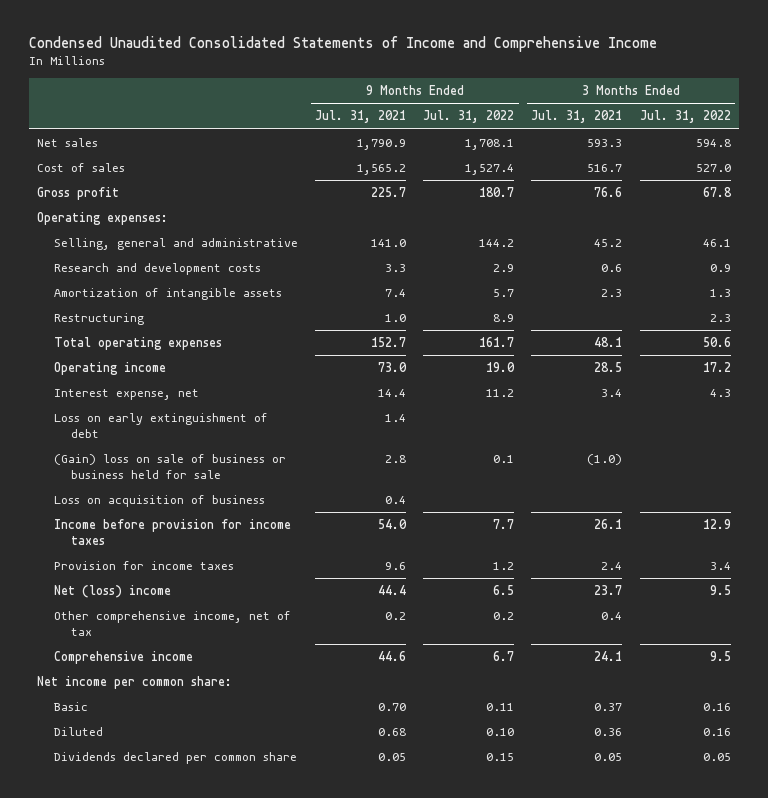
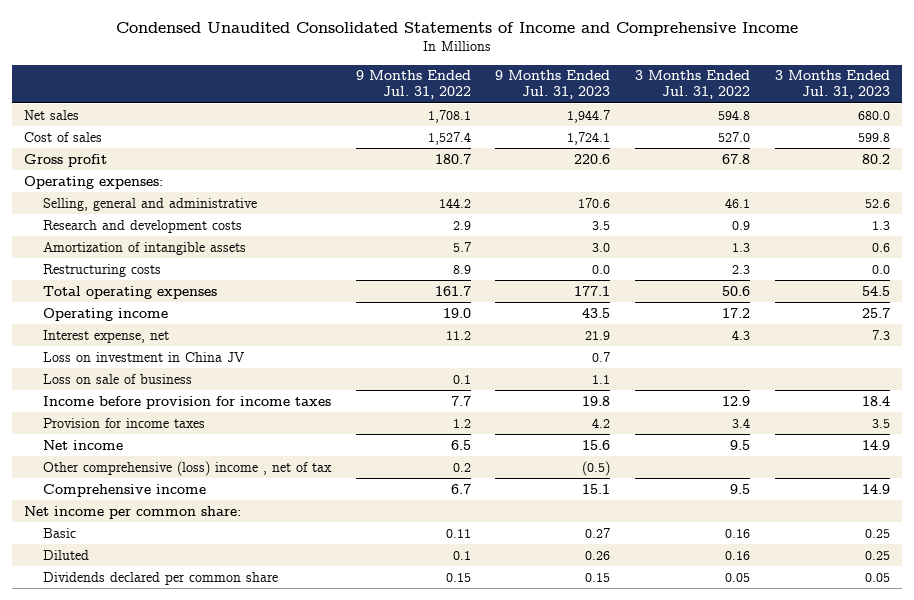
- | 9 Months Ended Jul. 31, 2021 | 9 Months Ended Jul. 31, 2022 | 3 Months Ended Jul. 31, 2021 | 3 Months Ended Jul. 31, 2022
+ | 9 Months Ended Jul. 31, 2022 | 9 Months Ended Jul. 31, 2023 | 3 Months Ended Jul. 31, 2022 | 3 Months Ended Jul. 31, 2023
- Restructuring | 1.0 | 8.9 | | 2.3
+ Restructuring costs | 8.9 | 0.0 | 2.3 | 0.0
- Loss on early extinguishment of debt | 1.4 | | |
- (Gain) loss on sale of business or business held for sale | 2.8 | 0.1 | (1.0) |
- Loss on acquisition of business | 0.4 | | |
+ Loss on investment in China JV | | 0.7 | |
+ Loss on sale of business | 0.1 | 1.1 | |
- Net (loss) income | 44.4 | 6.5 | 23.7 | 9.5
- Other comprehensive income, net of tax | 0.2 | 0.2 | 0.4 |
+ Net income | 6.5 | 15.6 | 9.5 | 14.9
+ Other comprehensive (loss) income , net of tax | 0.2 | (0.5) | |
- Diluted | 0.68 | 0.10 | 0.36 | 0.16
+ Diluted | 0.1 | 0.26 | 0.16 | 0.25

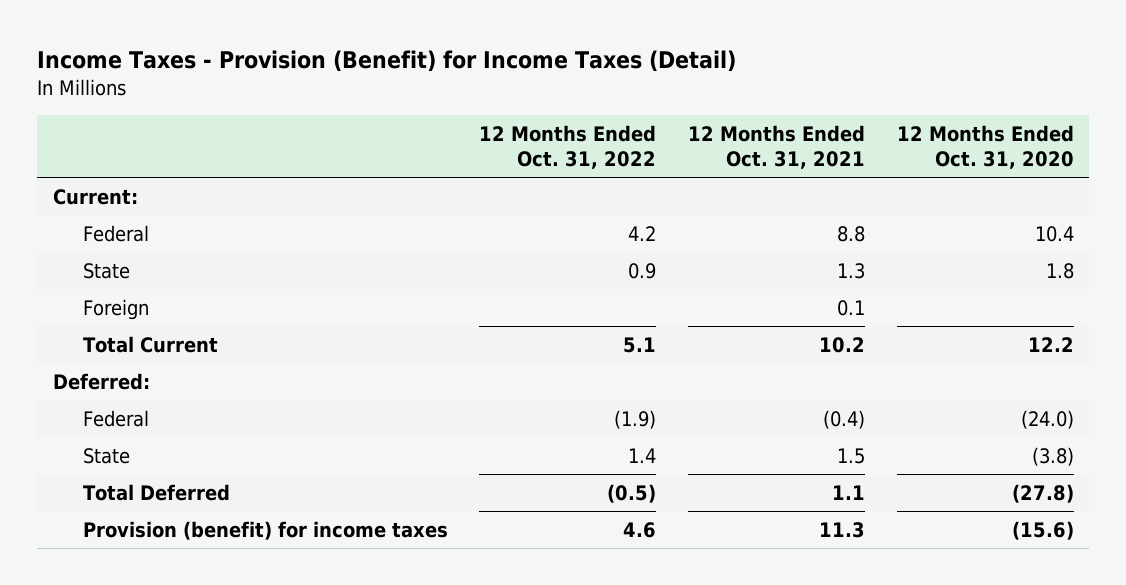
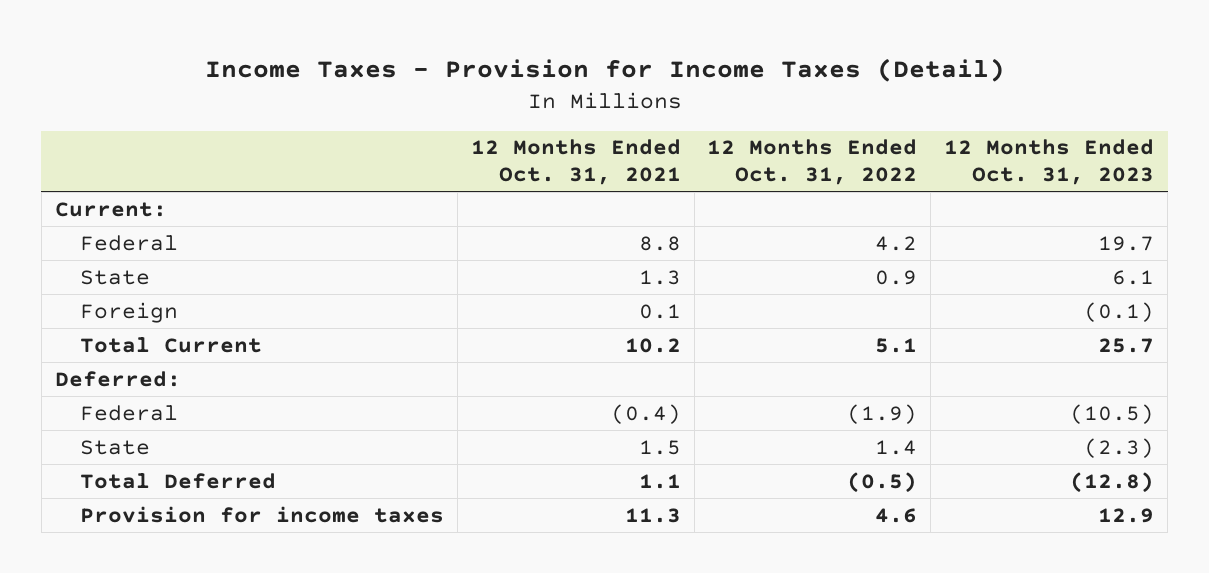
- Income Taxes - Provision (Benefit) for Income Taxes (Detail)
+ Income Taxes - Provision for Income Taxes (Detail)
- | 12 Months Ended Oct. 31, 2022 | 12 Months Ended Oct. 31, 2021 | 12 Months Ended Oct. 31, 2020
+ | 12 Months Ended Oct. 31, 2021 | 12 Months Ended Oct. 31, 2022 | 12 Months Ended Oct. 31, 2023
- Provision (benefit) for income taxes | 4.6 | 11.3 | (15.6)
+ Provision for income taxes | 11.3 | 4.6 | 12.9

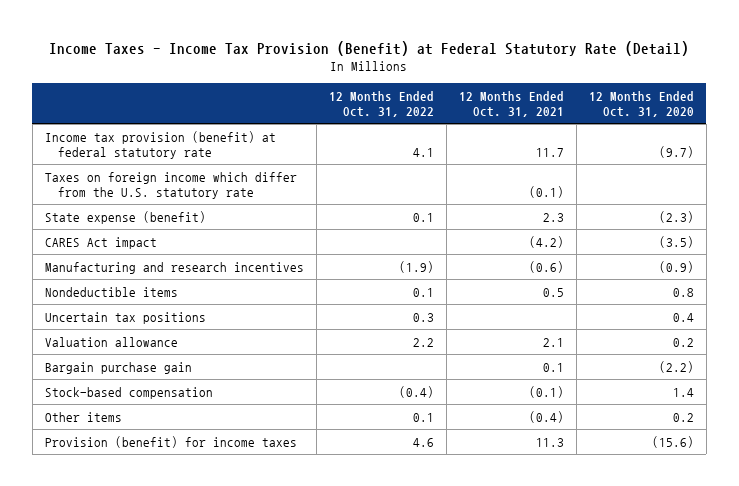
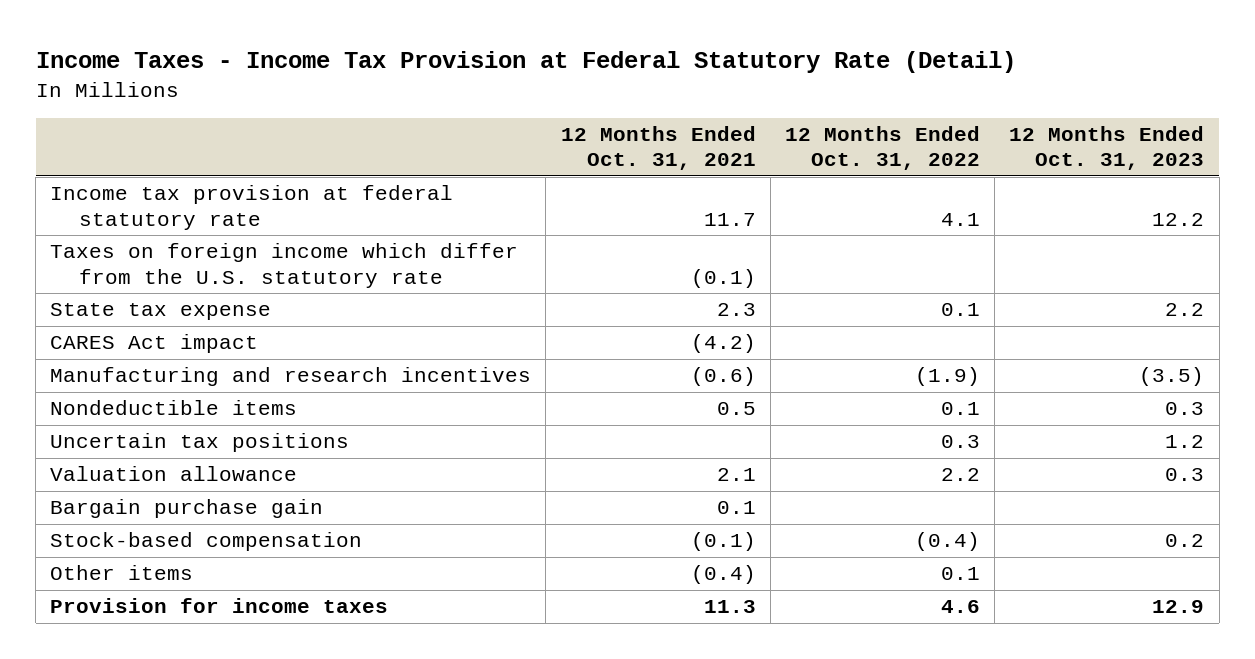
- Income Taxes - Income Tax Provision (Benefit) at Federal Statutory Rate (Detail)
+ Income Taxes - Income Tax Provision at Federal Statutory Rate (Detail)
- | 12 Months Ended Oct. 31, 2022 | 12 Months Ended Oct. 31, 2021 | 12 Months Ended Oct. 31, 2020
+ | 12 Months Ended Oct. 31, 2021 | 12 Months Ended Oct. 31, 2022 | 12 Months Ended Oct. 31, 2023
- Income tax provision (benefit) at federal statutory rate | 4.1 | 11.7 | (9.7)
+ Income tax provision at federal statutory rate | 11.7 | 4.1 | 12.2
- State expense (benefit) | 0.1 | 2.3 | (2.3)
+ State tax expense | 2.3 | 0.1 | 2.2
- Provision (benefit) for income taxes | 4.6 | 11.3 | (15.6)
+ Provision for income taxes | 11.3 | 4.6 | 12.9

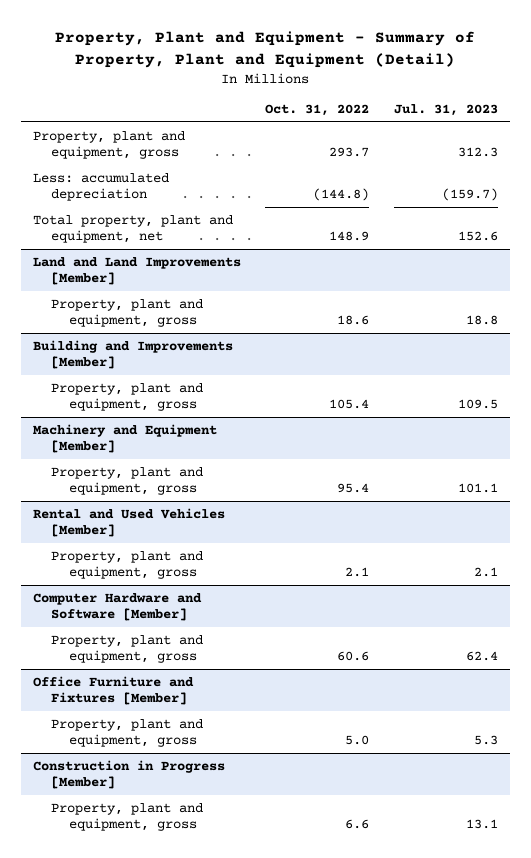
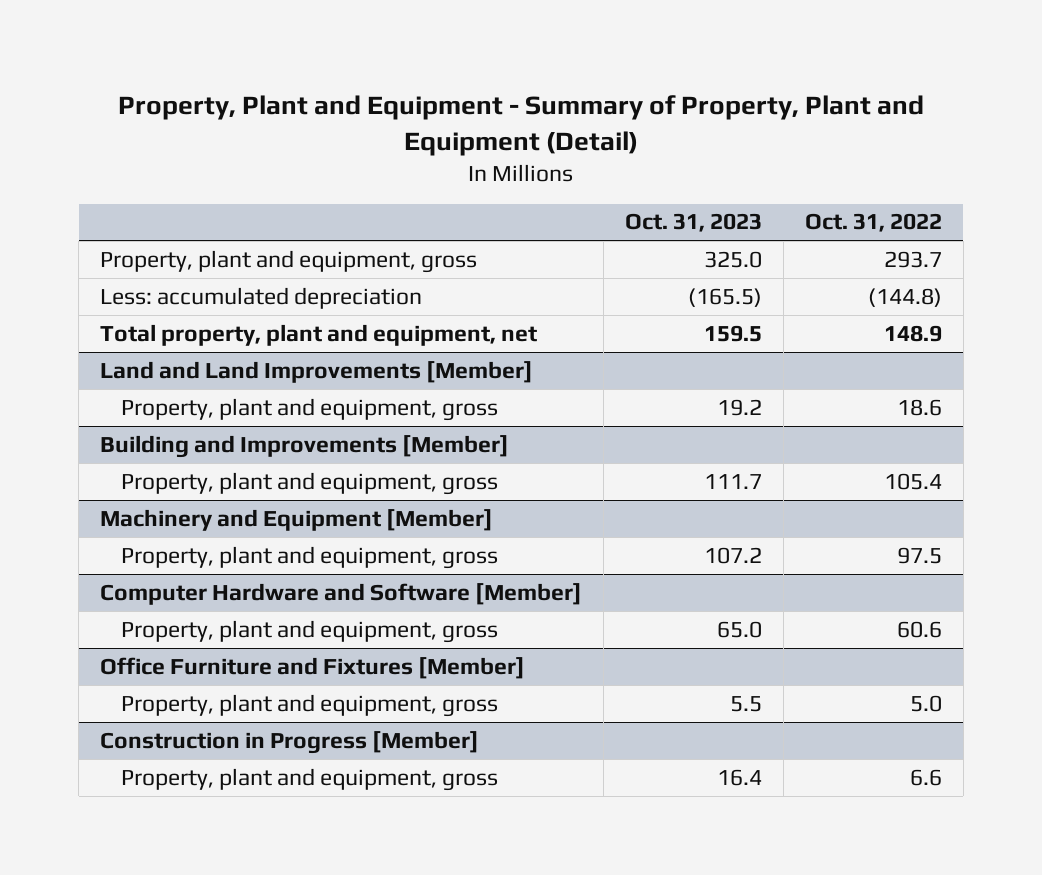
- | Oct. 31, 2022 | Jul. 31, 2023
+ | Oct. 31, 2023 | Oct. 31, 2022
@ Machinery and Equipment [Member]
- Property, plant and equipment, gross | 95.4 | 101.1
- Rental and Used Vehicles [Member]
- Property, plant and equipment, gross | 2.1 | 2.1
@ Machinery and Equipment [Member]
+ Property, plant and equipment, gross | 107.2 | 97.5

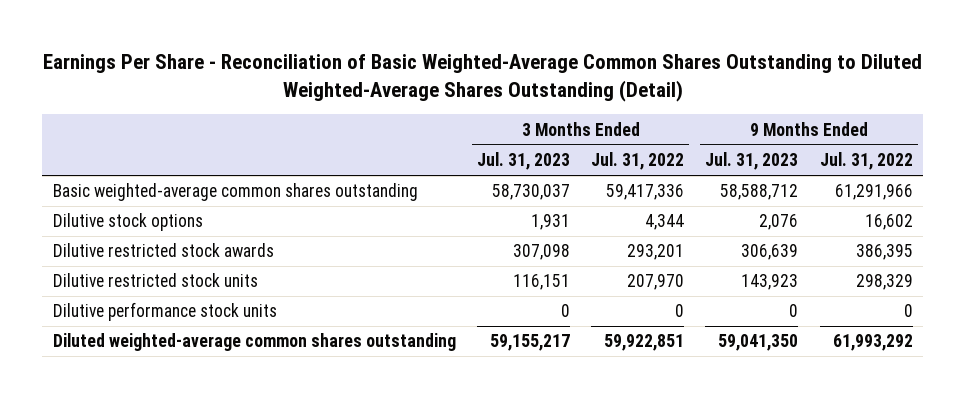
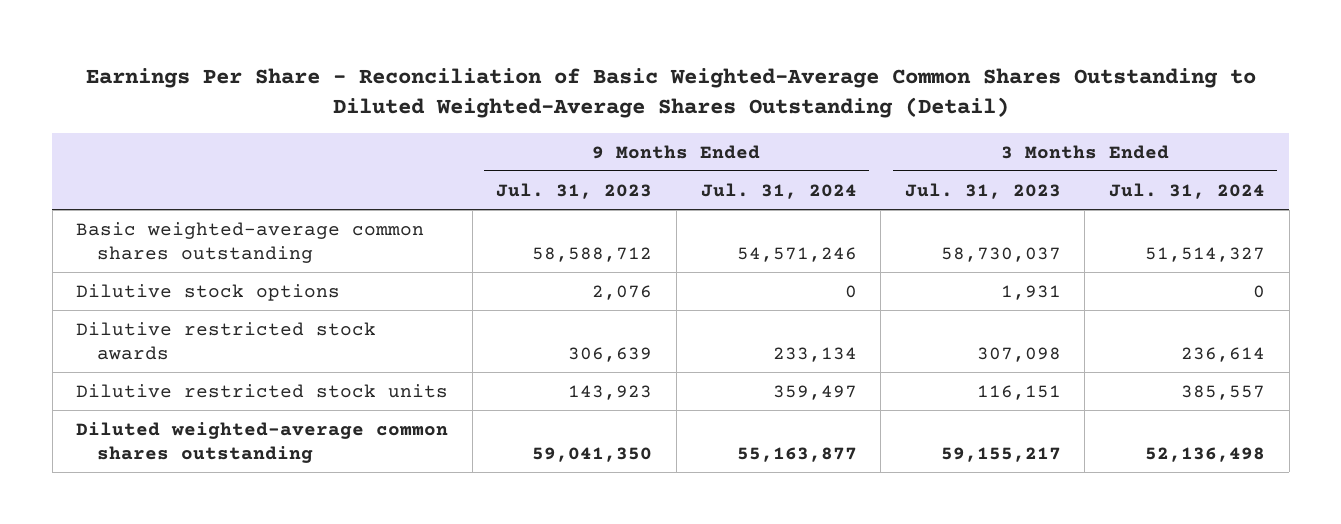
- | 3 Months Ended Jul. 31, 2023 | 3 Months Ended Jul. 31, 2022 | 9 Months Ended Jul. 31, 2023 | 9 Months Ended Jul. 31, 2022
+ | 9 Months Ended Jul. 31, 2023 | 9 Months Ended Jul. 31, 2024 | 3 Months Ended Jul. 31, 2023 | 3 Months Ended Jul. 31, 2024
- Dilutive performance stock units | 0 | 0 | 0 | 0

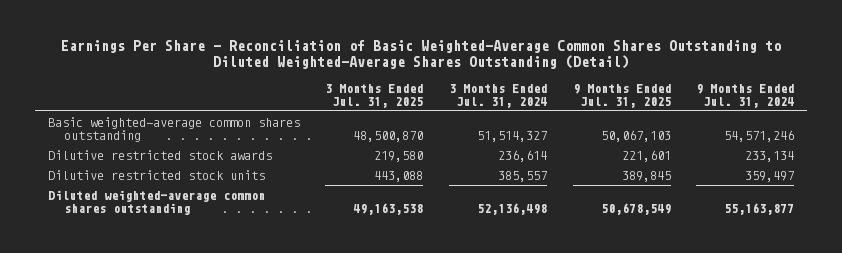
- | 9 Months Ended Jul. 31, 2023 | 9 Months Ended Jul. 31, 2024 | 3 Months Ended Jul. 31, 2023 | 3 Months Ended Jul. 31, 2024
+ | 3 Months Ended Jul. 31, 2025 | 3 Months Ended Jul. 31, 2024 | 9 Months Ended Jul. 31, 2025 | 9 Months Ended Jul. 31, 2024
- Dilutive stock options | 2,076 | 0 | 1,931 | 0

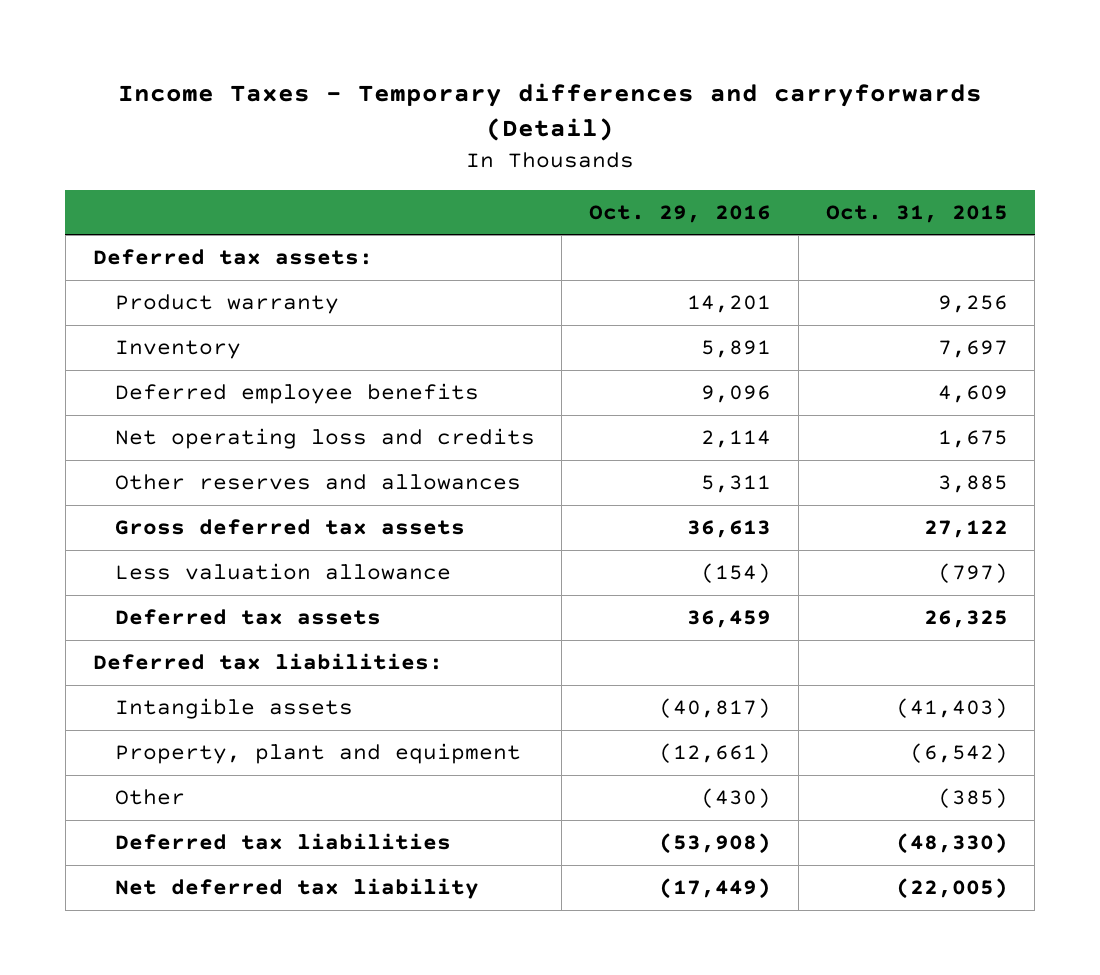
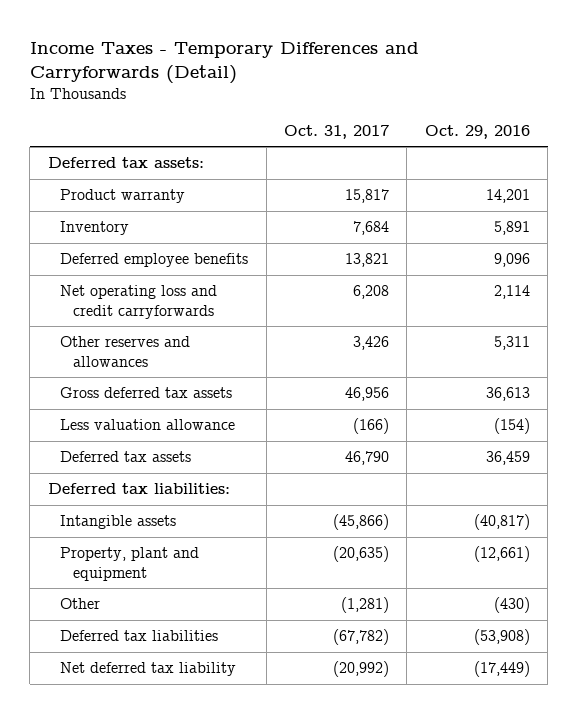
- Income Taxes - Temporary differences and carryforwards (Detail)
+ Income Taxes - Temporary Differences and Carryforwards (Detail)
- | Oct. 29, 2016 | Oct. 31, 2015
+ | Oct. 31, 2017 | Oct. 29, 2016
- Net operating loss and credits | 2,114 | 1,675
+ Net operating loss and credit carryforwards | 6,208 | 2,114

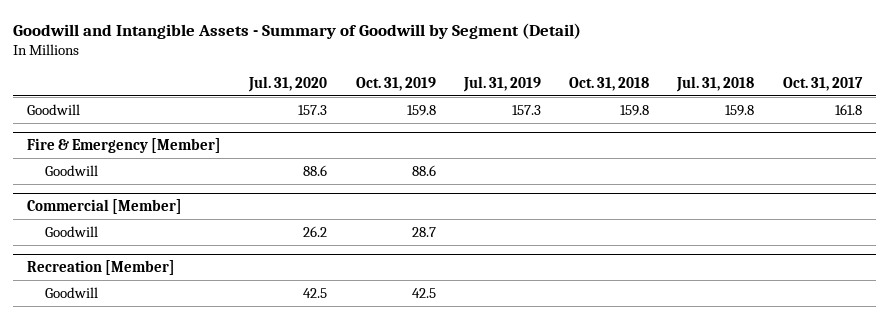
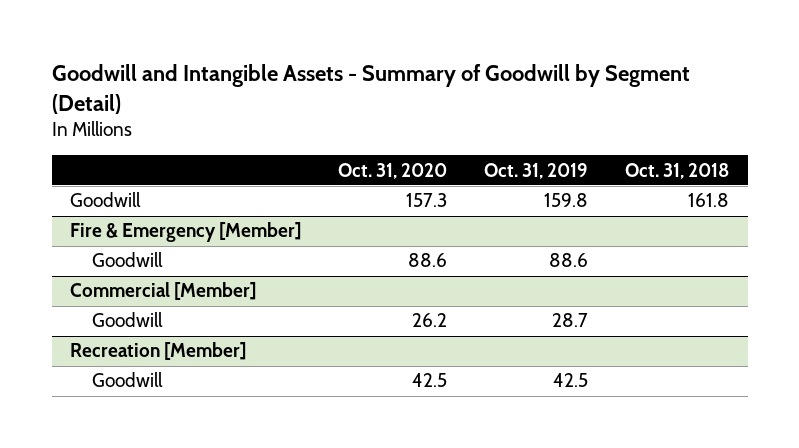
- | Jul. 31, 2020 | Oct. 31, 2019 | Jul. 31, 2019 | Oct. 31, 2018 | Jul. 31, 2018 | Oct. 31, 2017
+ | Oct. 31, 2020 | Oct. 31, 2019 | Oct. 31, 2018
- Goodwill | 157.3 | 159.8 | 157.3 | 159.8 | 159.8 | 161.8
+ Goodwill | 157.3 | 159.8 | 161.8

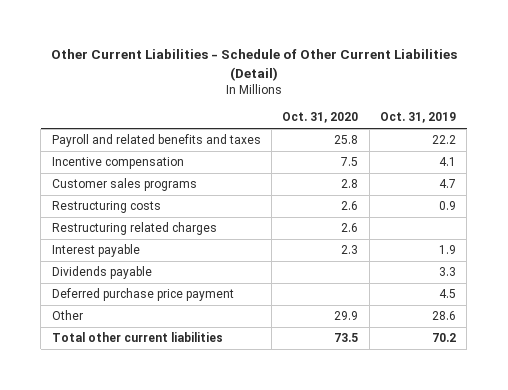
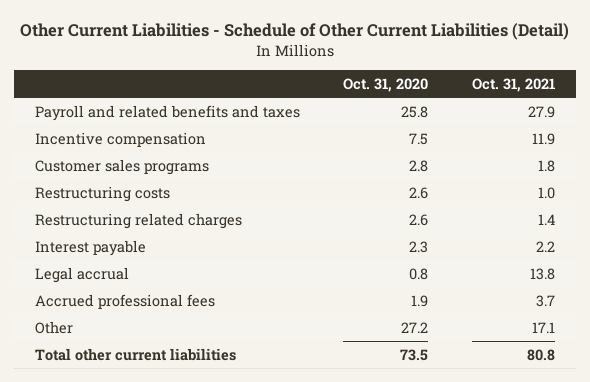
- | Oct. 31, 2020 | Oct. 31, 2019
+ | Oct. 31, 2020 | Oct. 31, 2021
- Dividends payable | | 3.3
- Deferred purchase price payment | | 4.5
- Other | 29.9 | 28.6
+ Legal accrual | 0.8 | 13.8
+ Accrued professional fees | 1.9 | 3.7
+ Other | 27.2 | 17.1

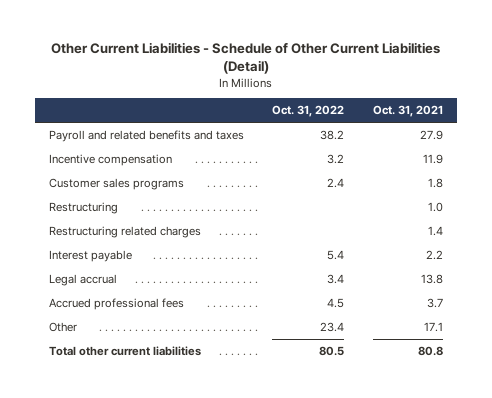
- | Oct. 31, 2020 | Oct. 31, 2021
+ | Oct. 31, 2022 | Oct. 31, 2021
- Restructuring costs | 2.6 | 1.0
+ Restructuring | | 1.0

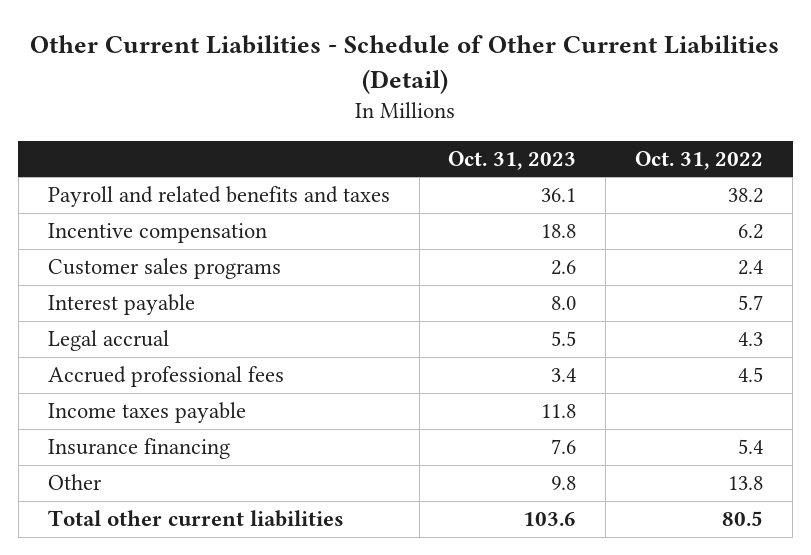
- | Oct. 31, 2022 | Oct. 31, 2021
+ | Oct. 31, 2023 | Oct. 31, 2022
- Incentive compensation | 3.2 | 11.9
+ Incentive compensation | 18.8 | 6.2
- Restructuring | | 1.0
- Restructuring related charges | | 1.4
- Interest payable | 5.4 | 2.2
- Legal accrual | 3.4 | 13.8
+ Interest payable | 8.0 | 5.7
+ Legal accrual | 5.5 | 4.3
- Other | 23.4 | 17.1
+ Income taxes payable | 11.8 |
+ Insurance financing | 7.6 | 5.4
+ Other | 9.8 | 13.8

